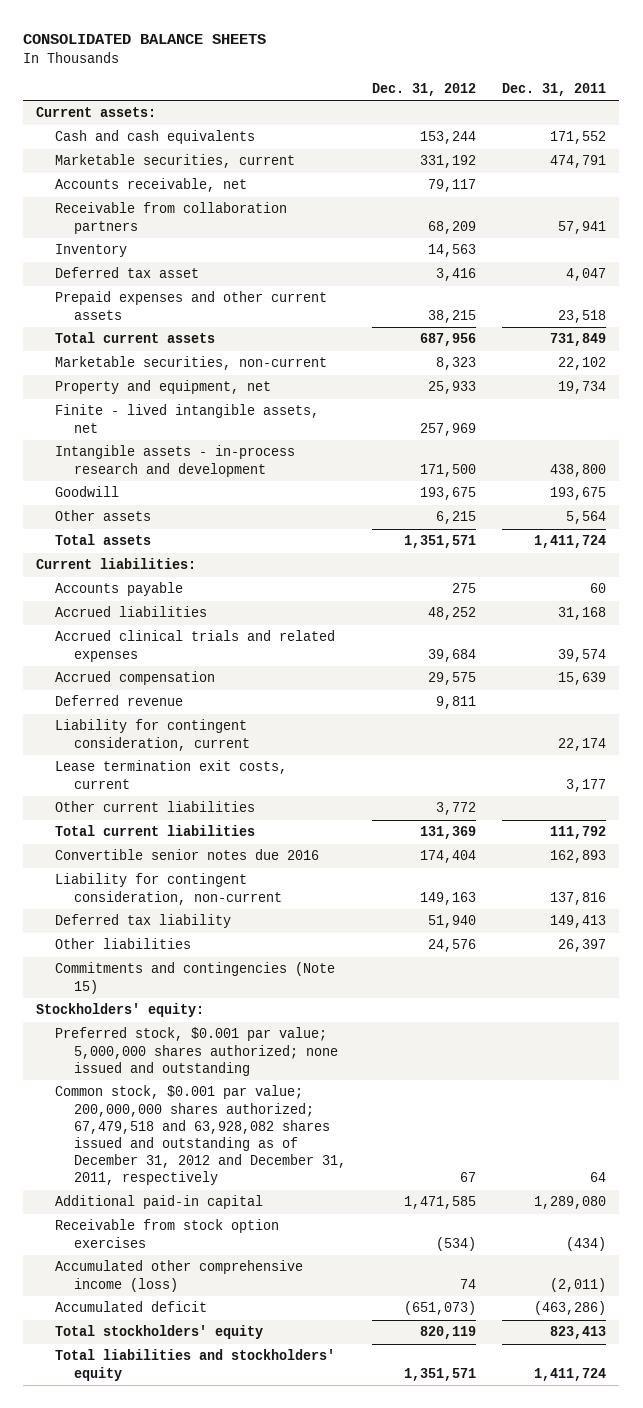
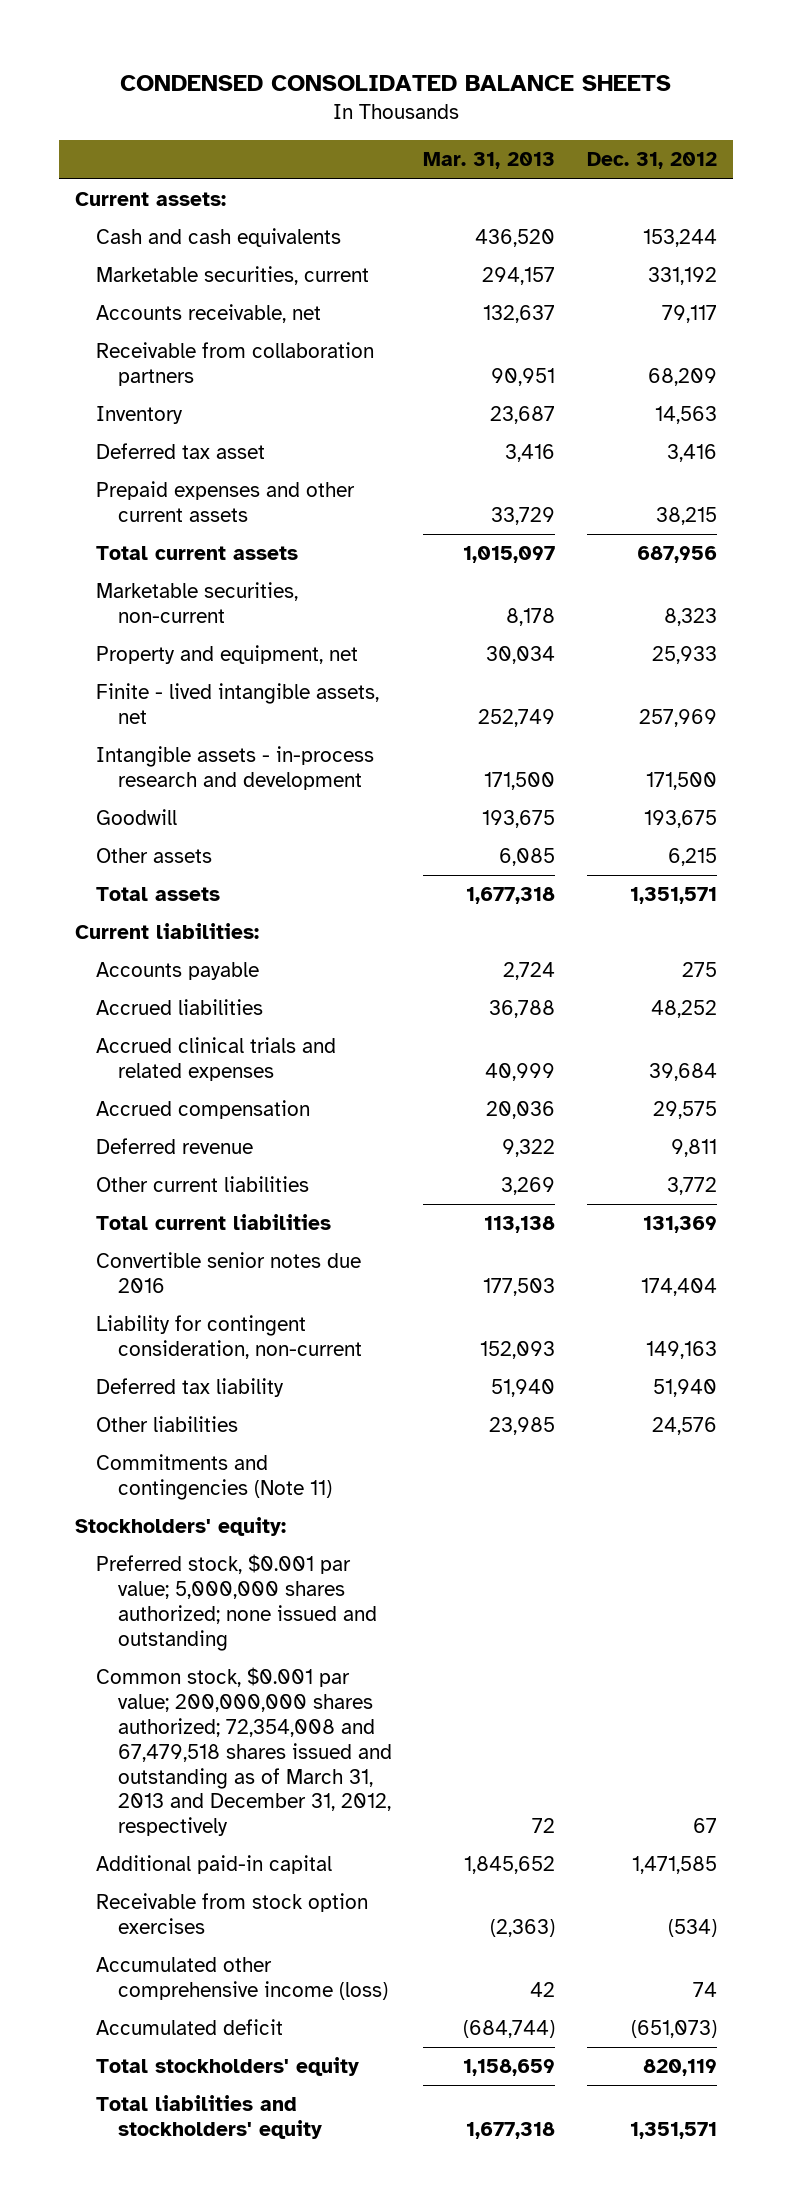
- CONSOLIDATED BALANCE SHEETS
+ CONDENSED CONSOLIDATED BALANCE SHEETS
- | Dec. 31, 2012 | Dec. 31, 2011
+ | Mar. 31, 2013 | Dec. 31, 2012
- Liability for contingent consideration, current | | 22,174
- Lease termination exit costs, current | | 3,177
- Commitments and contingencies (Note 15)
+ Commitments and contingencies (Note 11)
- Common stock, $0.001 par value; 200,000,000 shares authorized; 67,479,518 and 63,928,082 shares issued and outstanding as of December 31, 2012 and December 31, 2011, respectively | 67 | 64
+ Common stock, $0.001 par value; 200,000,000 shares authorized; 72,354,008 and 67,479,518 shares issued and outstanding as of March 31, 2013 and December 31, 2012, respectively | 72 | 67

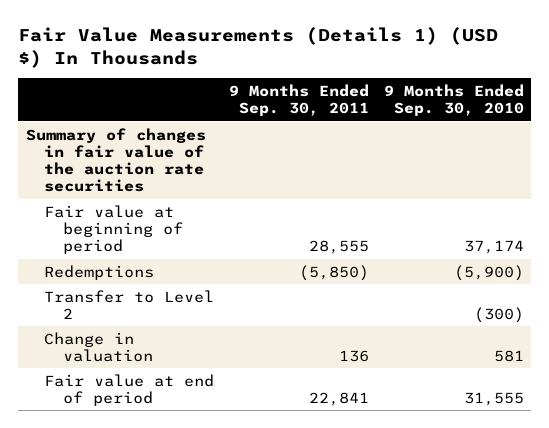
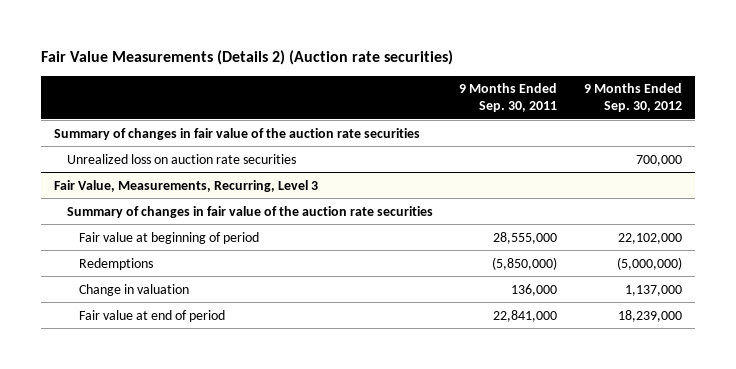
- Fair Value Measurements (Details 1) (USD $) In Thousands
+ Fair Value Measurements (Details 2) (Auction rate securities)
- | 9 Months Ended Sep. 30, 2011 | 9 Months Ended Sep. 30, 2010
+ | 9 Months Ended Sep. 30, 2011 | 9 Months Ended Sep. 30, 2012
- Fair value at beginning of period | 28,555 | 37,174
- Redemptions | (5,850) | (5,900)
- Transfer to Level 2 | | (300)
- Change in valuation | 136 | 581
- Fair value at end of period | 22,841 | 31,555
+ Unrealized loss on auction rate securities | | 700,000
+ Fair Value, Measurements, Recurring, Level 3
+ Summary of changes in fair value of the auction rate securities
+ Fair value at beginning of period | 28,555,000 | 22,102,000
+ Redemptions | (5,850,000) | (5,000,000)
+ Change in valuation | 136,000 | 1,137,000
+ Fair value at end of period | 22,841,000 | 18,239,000

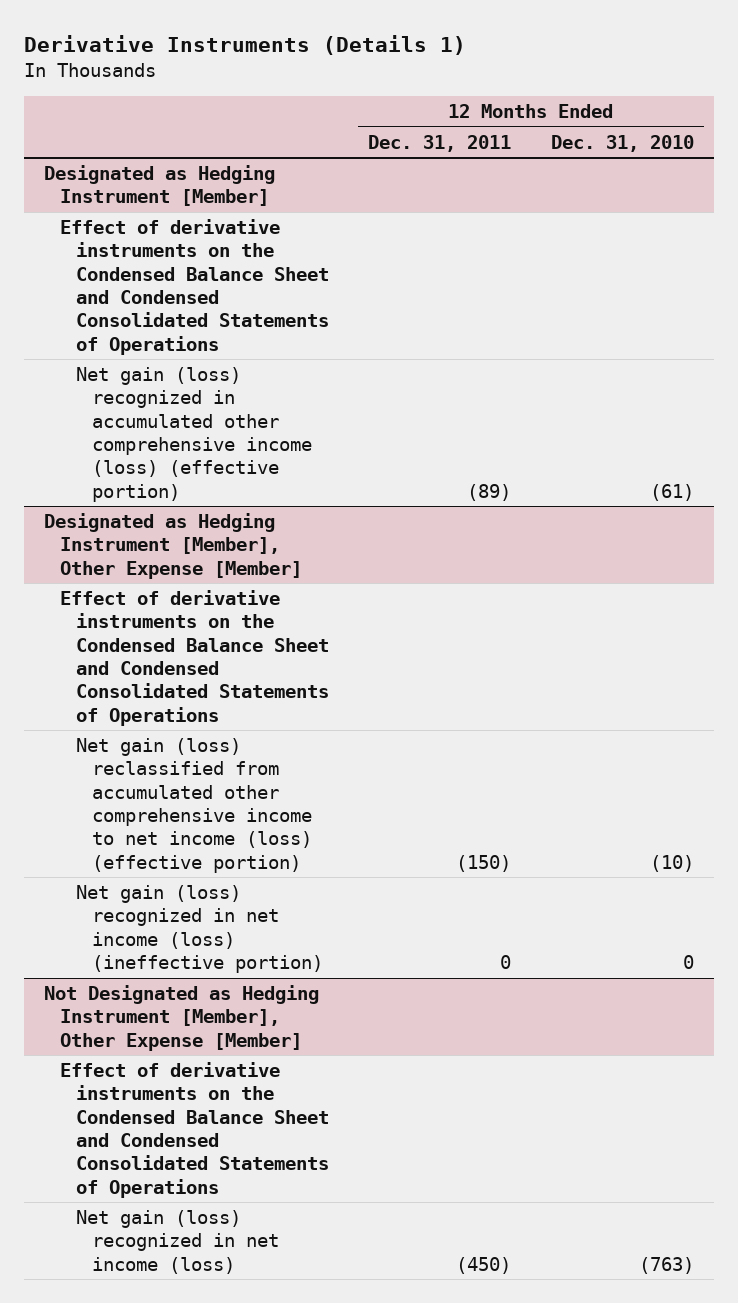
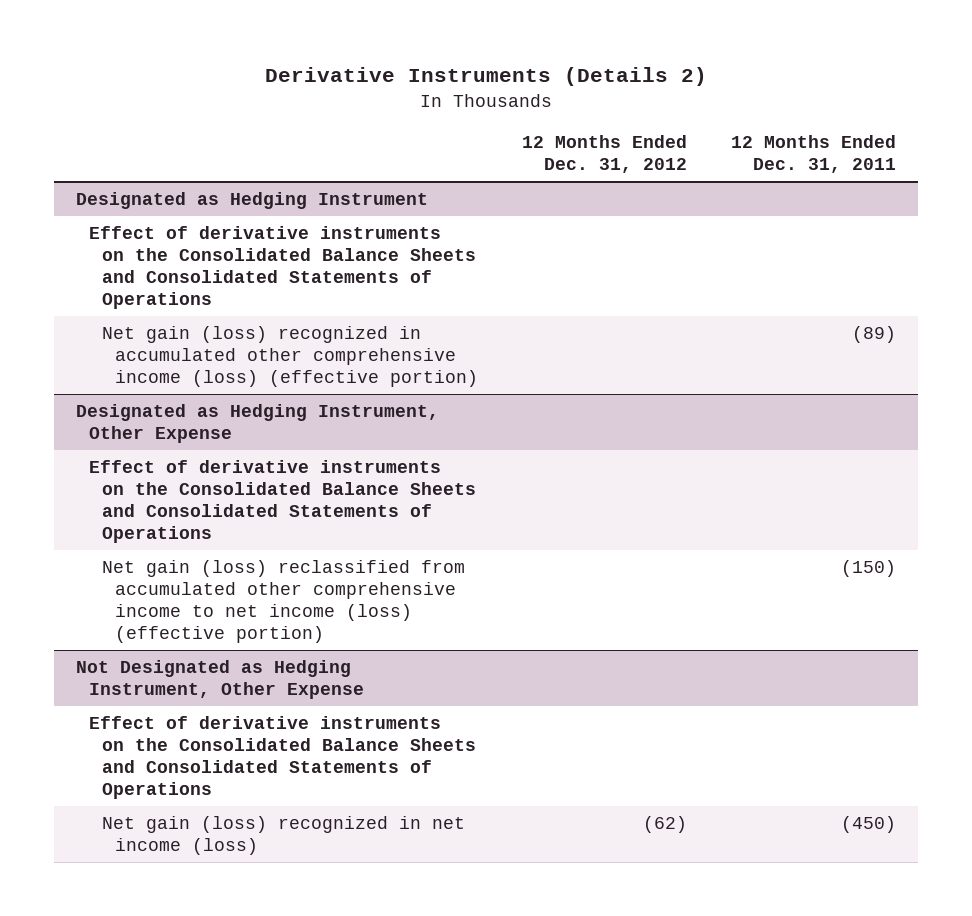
- Derivative Instruments (Details 1)
+ Derivative Instruments (Details 2)
- | 12 Months Ended Dec. 31, 2011 | 12 Months Ended Dec. 31, 2010
+ | 12 Months Ended Dec. 31, 2012 | 12 Months Ended Dec. 31, 2011
- Designated as Hedging Instrument [Member]
- Effect of derivative instruments on the Condensed Balance Sheet and Condensed Consolidated Statements of Operations
+ Designated as Hedging Instrument
+ Effect of derivative instruments on the Consolidated Balance Sheets and Consolidated Statements of Operations
- Designated as Hedging Instrument [Member], Other Expense [Member]
- Effect of derivative instruments on the Condensed Balance Sheet and Condensed Consolidated Statements of Operations
+ Designated as Hedging Instrument, Other Expense
+ Effect of derivative instruments on the Consolidated Balance Sheets and Consolidated Statements of Operations
- Net gain (loss) recognized in net income (loss) (ineffective portion) | 0 | 0
- Not Designated as Hedging Instrument [Member], Other Expense [Member]
- Effect of derivative instruments on the Condensed Balance Sheet and Condensed Consolidated Statements of Operations
+ Not Designated as Hedging Instrument, Other Expense
+ Effect of derivative instruments on the Consolidated Balance Sheets and Consolidated Statements of Operations

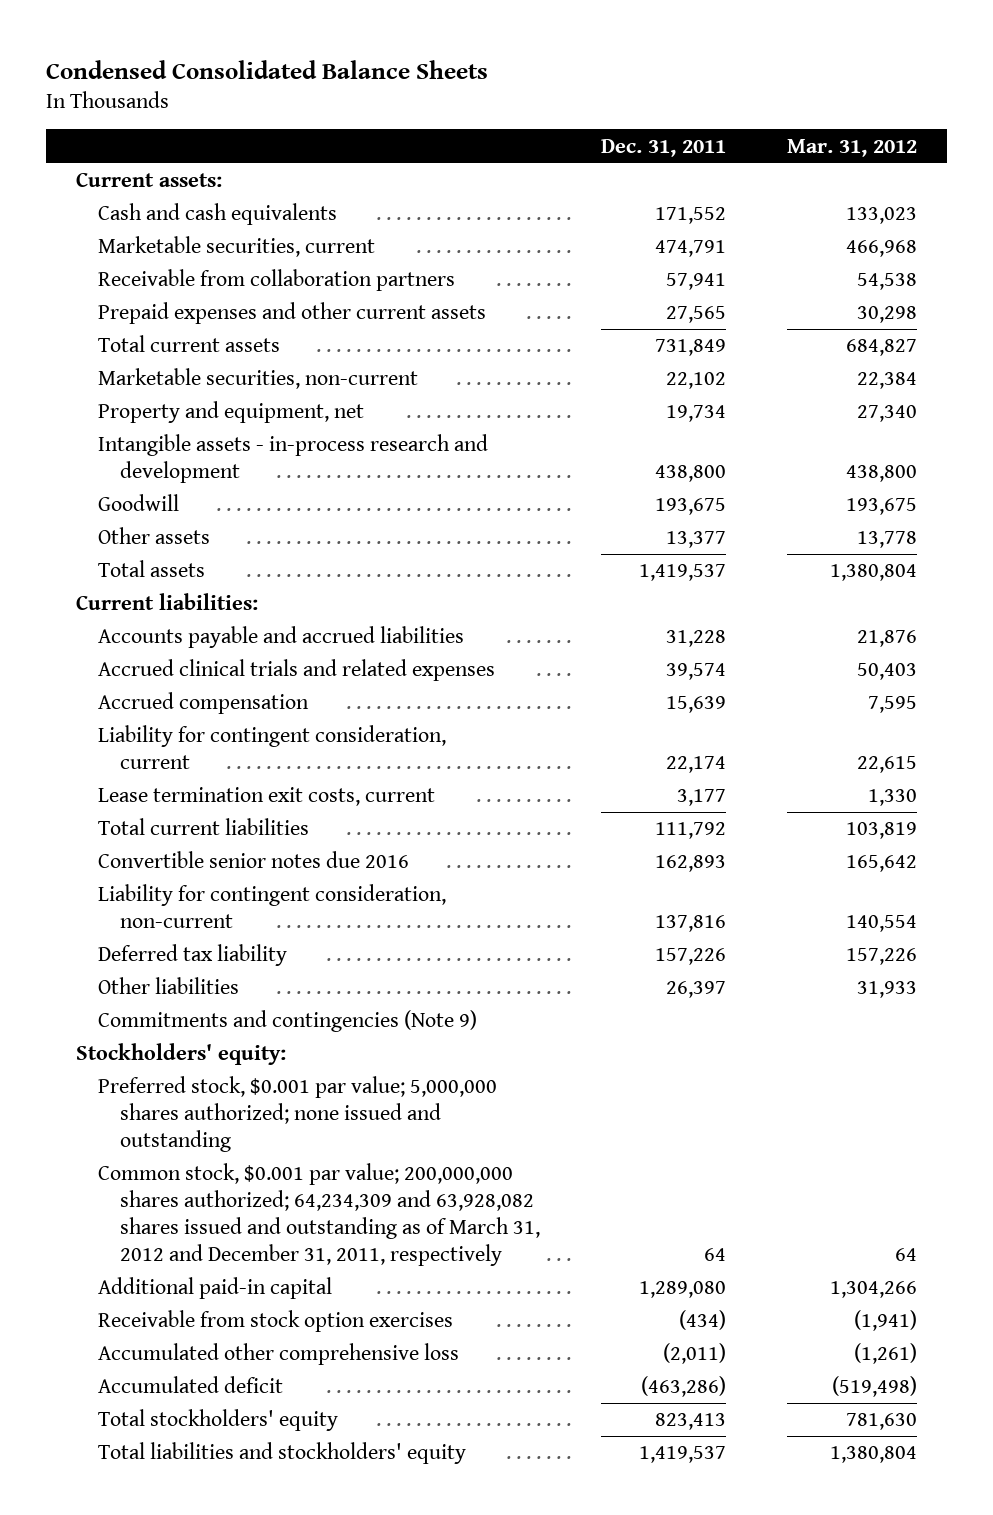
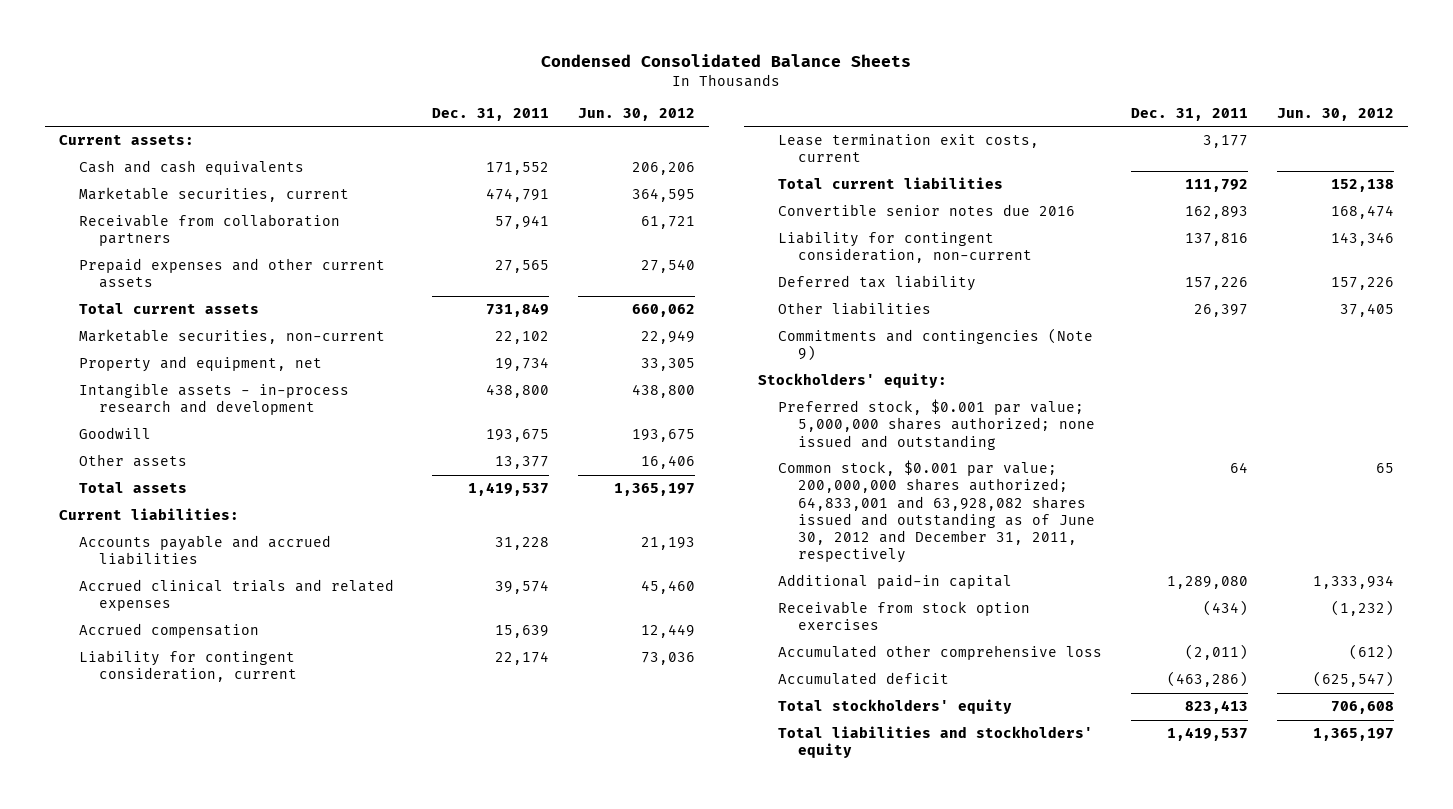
- | Dec. 31, 2011 | Mar. 31, 2012
+ | Dec. 31, 2011 | Jun. 30, 2012
- Common stock, $0.001 par value; 200,000,000 shares authorized; 64,234,309 and 63,928,082 shares issued and outstanding as of March 31, 2012 and December 31, 2011, respectively | 64 | 64
+ Common stock, $0.001 par value; 200,000,000 shares authorized; 64,833,001 and 63,928,082 shares issued and outstanding as of June 30, 2012 and December 31, 2011, respectively | 64 | 65

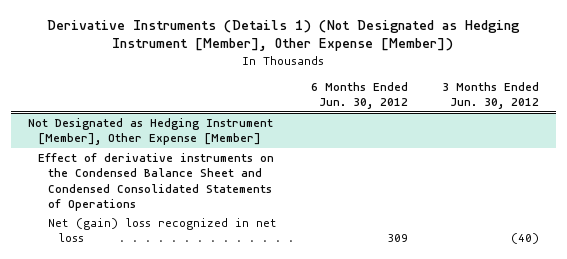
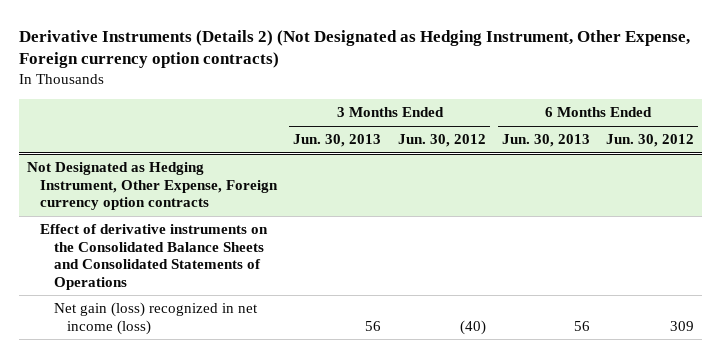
- Derivative Instruments (Details 1) (Not Designated as Hedging Instrument [Member], Other Expense [Member])
+ Derivative Instruments (Details 2) (Not Designated as Hedging Instrument, Other Expense, Foreign currency option contracts)
- | 6 Months Ended Jun. 30, 2012 | 3 Months Ended Jun. 30, 2012
+ | 3 Months Ended Jun. 30, 2013 | 3 Months Ended Jun. 30, 2012 | 6 Months Ended Jun. 30, 2013 | 6 Months Ended Jun. 30, 2012
- Not Designated as Hedging Instrument [Member], Other Expense [Member]
- Effect of derivative instruments on the Condensed Balance Sheet and Condensed Consolidated Statements of Operations
- Net (gain) loss recognized in net loss | 309 | (40)
+ Not Designated as Hedging Instrument, Other Expense, Foreign currency option contracts
+ Effect of derivative instruments on the Consolidated Balance Sheets and Consolidated Statements of Operations
+ Net gain (loss) recognized in net income (loss) | 56 | (40) | 56 | 309

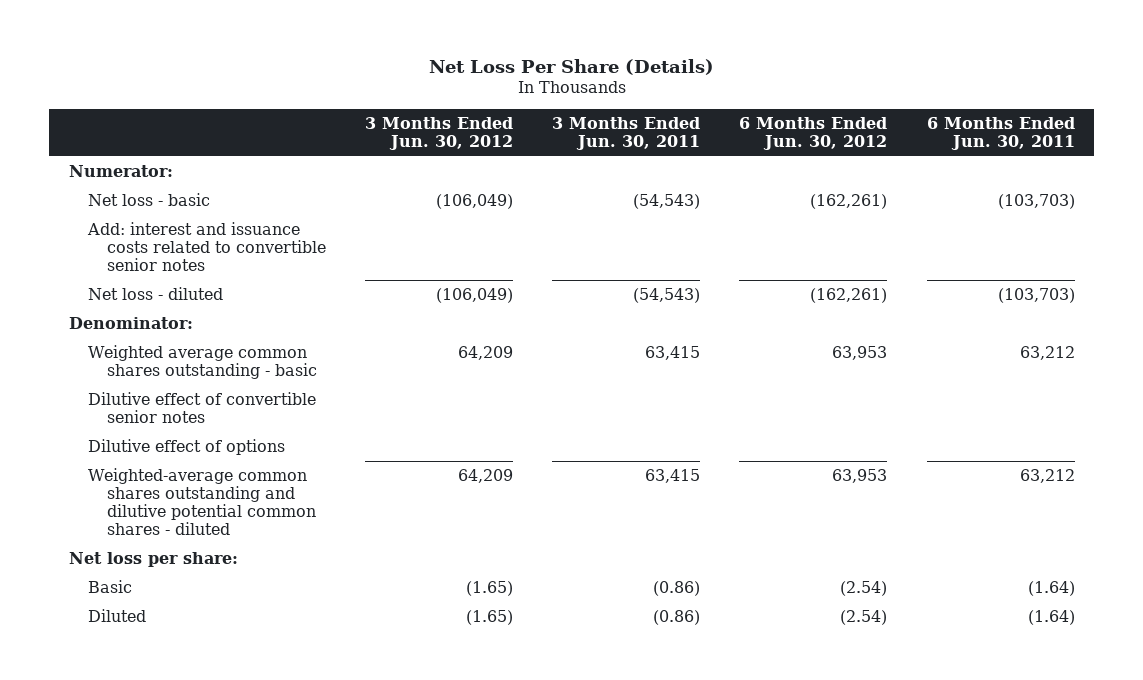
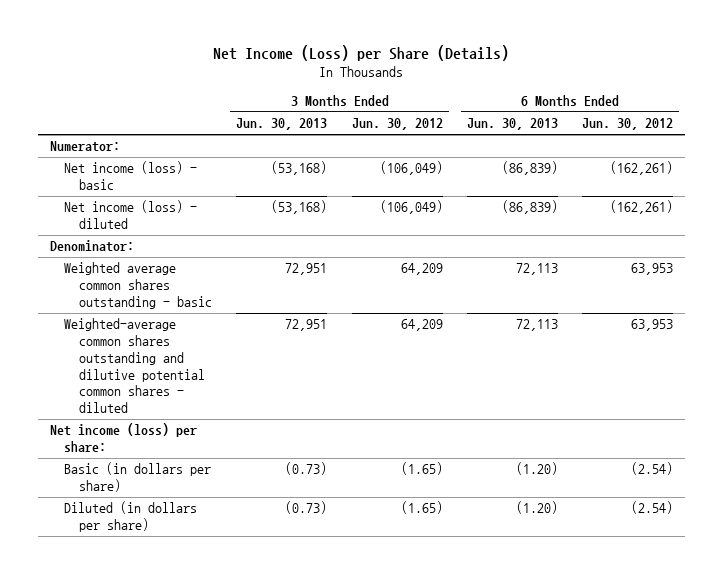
- Net Loss Per Share (Details)
+ Net Income (Loss) per Share (Details)
- | 3 Months Ended Jun. 30, 2012 | 3 Months Ended Jun. 30, 2011 | 6 Months Ended Jun. 30, 2012 | 6 Months Ended Jun. 30, 2011
+ | 3 Months Ended Jun. 30, 2013 | 3 Months Ended Jun. 30, 2012 | 6 Months Ended Jun. 30, 2013 | 6 Months Ended Jun. 30, 2012
- Net loss - basic | (106,049) | (54,543) | (162,261) | (103,703)
- Add: interest and issuance costs related to convertible senior notes
- Net loss - diluted | (106,049) | (54,543) | (162,261) | (103,703)
+ Net income (loss) - basic | (53,168) | (106,049) | (86,839) | (162,261)
+ Net income (loss) - diluted | (53,168) | (106,049) | (86,839) | (162,261)
- Dilutive effect of convertible senior notes
- Dilutive effect of options
- Net loss per share:
- Basic | (1.65) | (0.86) | (2.54) | (1.64)
- Diluted | (1.65) | (0.86) | (2.54) | (1.64)
+ Net income (loss) per share:
+ Basic (in dollars per share) | (0.73) | (1.65) | (1.20) | (2.54)
+ Diluted (in dollars per share) | (0.73) | (1.65) | (1.20) | (2.54)

